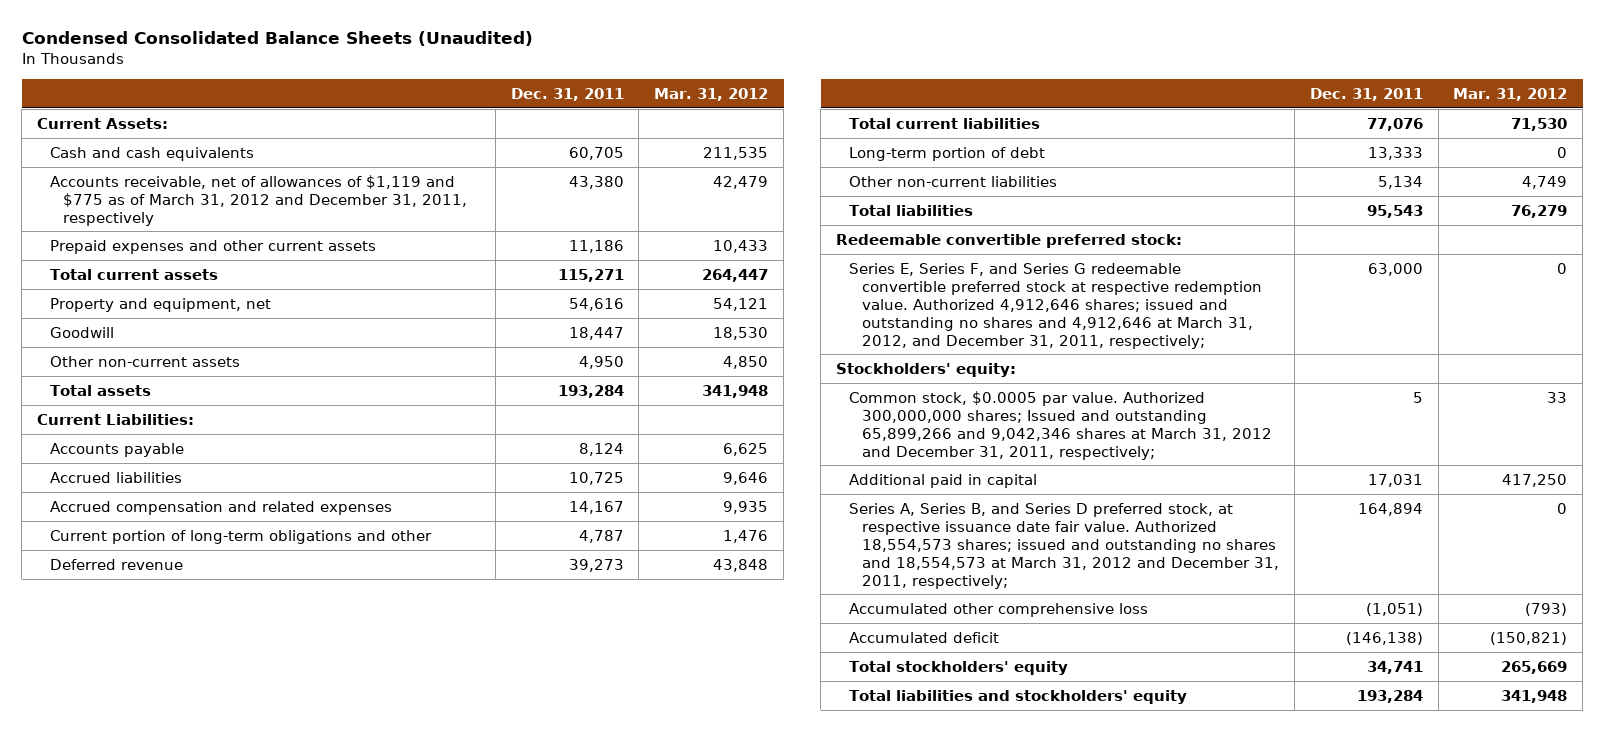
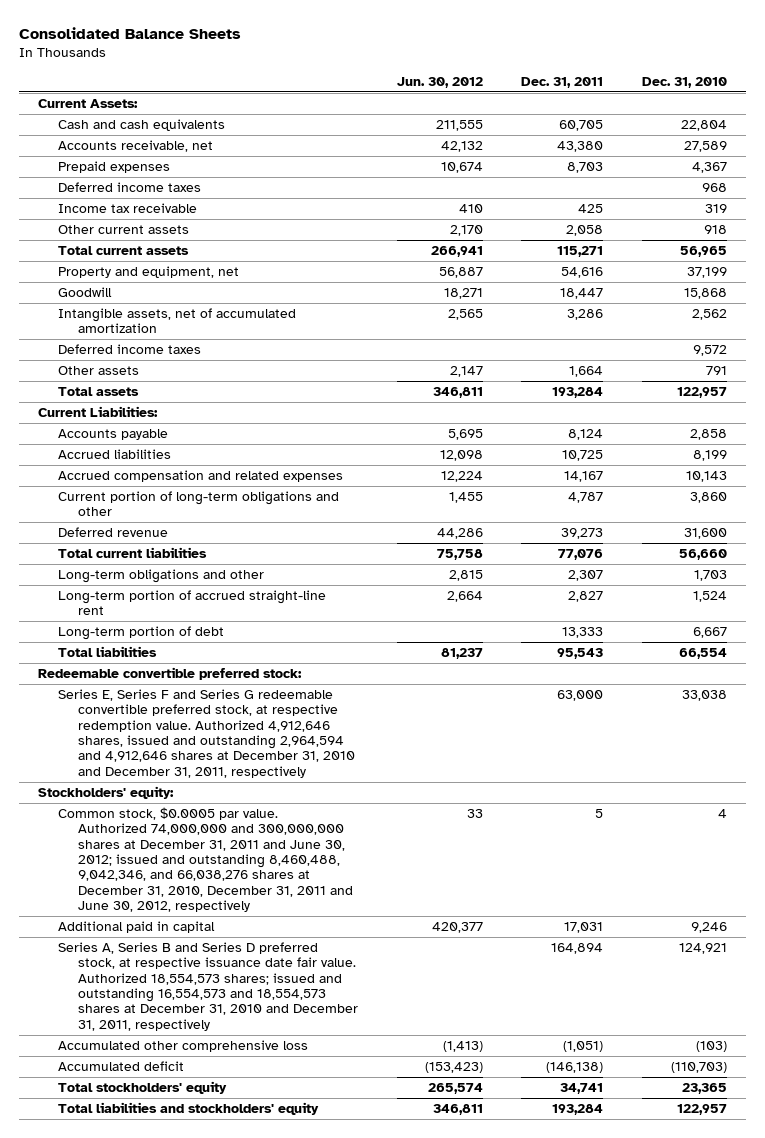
- Condensed Consolidated Balance Sheets (Unaudited)
+ Consolidated Balance Sheets
- | Dec. 31, 2011 | Mar. 31, 2012
+ | Jun. 30, 2012 | Dec. 31, 2011 | Dec. 31, 2010
- Accounts receivable, net of allowances of $1,119 and $775 as of March 31, 2012 and December 31, 2011, respectively | 43,380 | 42,479
- Prepaid expenses and other current assets | 11,186 | 10,433
+ Accounts receivable, net | 42,132 | 43,380 | 27,589
+ Prepaid expenses | 10,674 | 8,703 | 4,367
+ Deferred income taxes | | | 968
+ Income tax receivable | 410 | 425 | 319
+ Other current assets | 2,170 | 2,058 | 918
- Other non-current assets | 4,950 | 4,850
+ Intangible assets, net of accumulated amortization | 2,565 | 3,286 | 2,562
+ Deferred income taxes | | | 9,572
+ Other assets | 2,147 | 1,664 | 791
+ Long-term obligations and other | 2,815 | 2,307 | 1,703
+ Long-term portion of accrued straight-line rent | 2,664 | 2,827 | 1,524
- Other non-current liabilities | 5,134 | 4,749
- Series E, Series F, and Series G redeemable convertible preferred stock at respective redemption value. Authorized 4,912,646 shares; issued and outstanding no shares and 4,912,646 at March 31, 2012, and December 31, 2011, respectively; | 63,000 | 0
+ Series E, Series F and Series G redeemable convertible preferred stock, at respective redemption value. Authorized 4,912,646 shares, issued and outstanding 2,964,594 and 4,912,646 shares at December 31, 2010 and December 31, 2011, respectively | | 63,000 | 33,038
- Common stock, $0.0005 par value. Authorized 300,000,000 shares; Issued and outstanding 65,899,266 and 9,042,346 shares at March 31, 2012 and December 31, 2011, respectively; | 5 | 33
+ Common stock, $0.0005 par value. Authorized 74,000,000 and 300,000,000 shares at December 31, 2011 and June 30, 2012; issued and outstanding 8,460,488, 9,042,346, and 66,038,276 shares at December 31, 2010, December 31, 2011 and June 30, 2012, respectively | 33 | 5 | 4
- Series A, Series B, and Series D preferred stock, at respective issuance date fair value. Authorized 18,554,573 shares; issued and outstanding no shares and 18,554,573 at March 31, 2012 and December 31, 2011, respectively; | 164,894 | 0
+ Series A, Series B and Series D preferred stock, at respective issuance date fair value. Authorized 18,554,573 shares; issued and outstanding 16,554,573 and 18,554,573 shares at December 31, 2010 and December 31, 2011, respectively | | 164,894 | 124,921

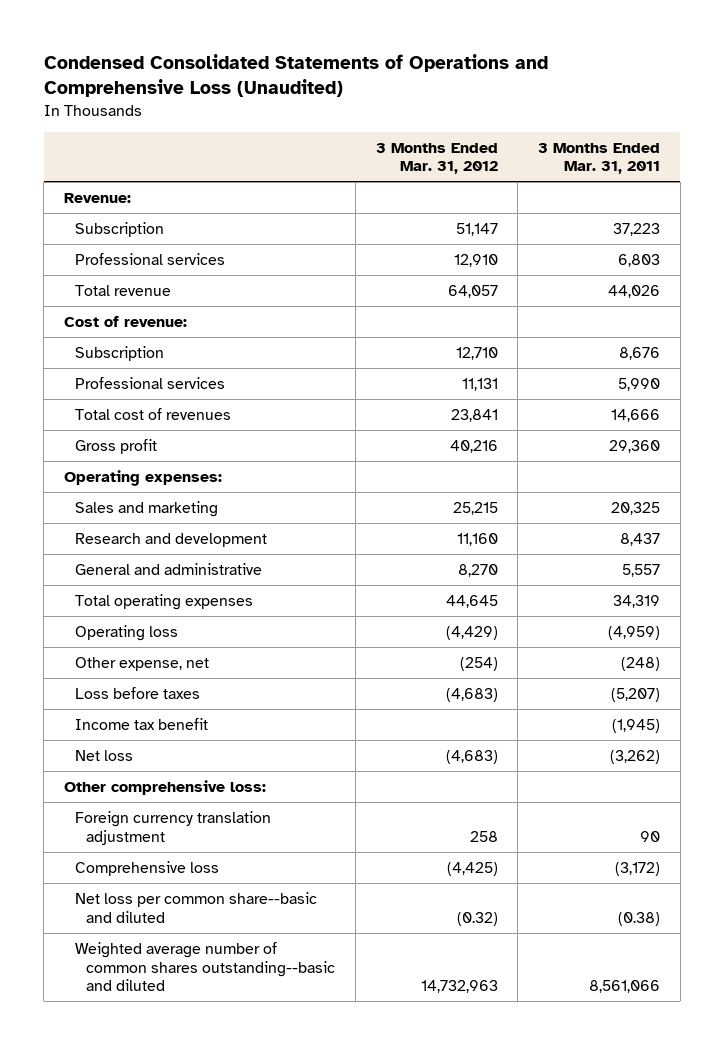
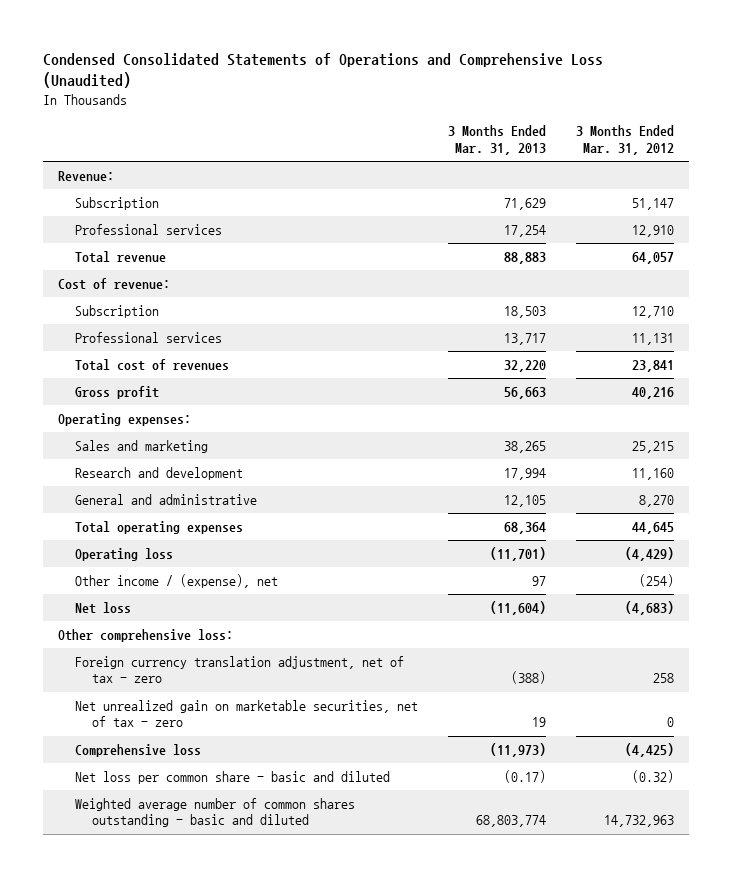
- | 3 Months Ended Mar. 31, 2012 | 3 Months Ended Mar. 31, 2011
+ | 3 Months Ended Mar. 31, 2013 | 3 Months Ended Mar. 31, 2012
- Other expense, net | (254) | (248)
- Loss before taxes | (4,683) | (5,207)
- Income tax benefit | | (1,945)
+ Other income / (expense), net | 97 | (254)
- Foreign currency translation adjustment | 258 | 90
+ Foreign currency translation adjustment, net of tax - zero | (388) | 258
+ Net unrealized gain on marketable securities, net of tax - zero | 19 | 0
- Net loss per common share--basic and diluted | (0.32) | (0.38)
- Weighted average number of common shares outstanding--basic and diluted | 14,732,963 | 8,561,066
+ Net loss per common share - basic and diluted | (0.17) | (0.32)
+ Weighted average number of common shares outstanding - basic and diluted | 68,803,774 | 14,732,963

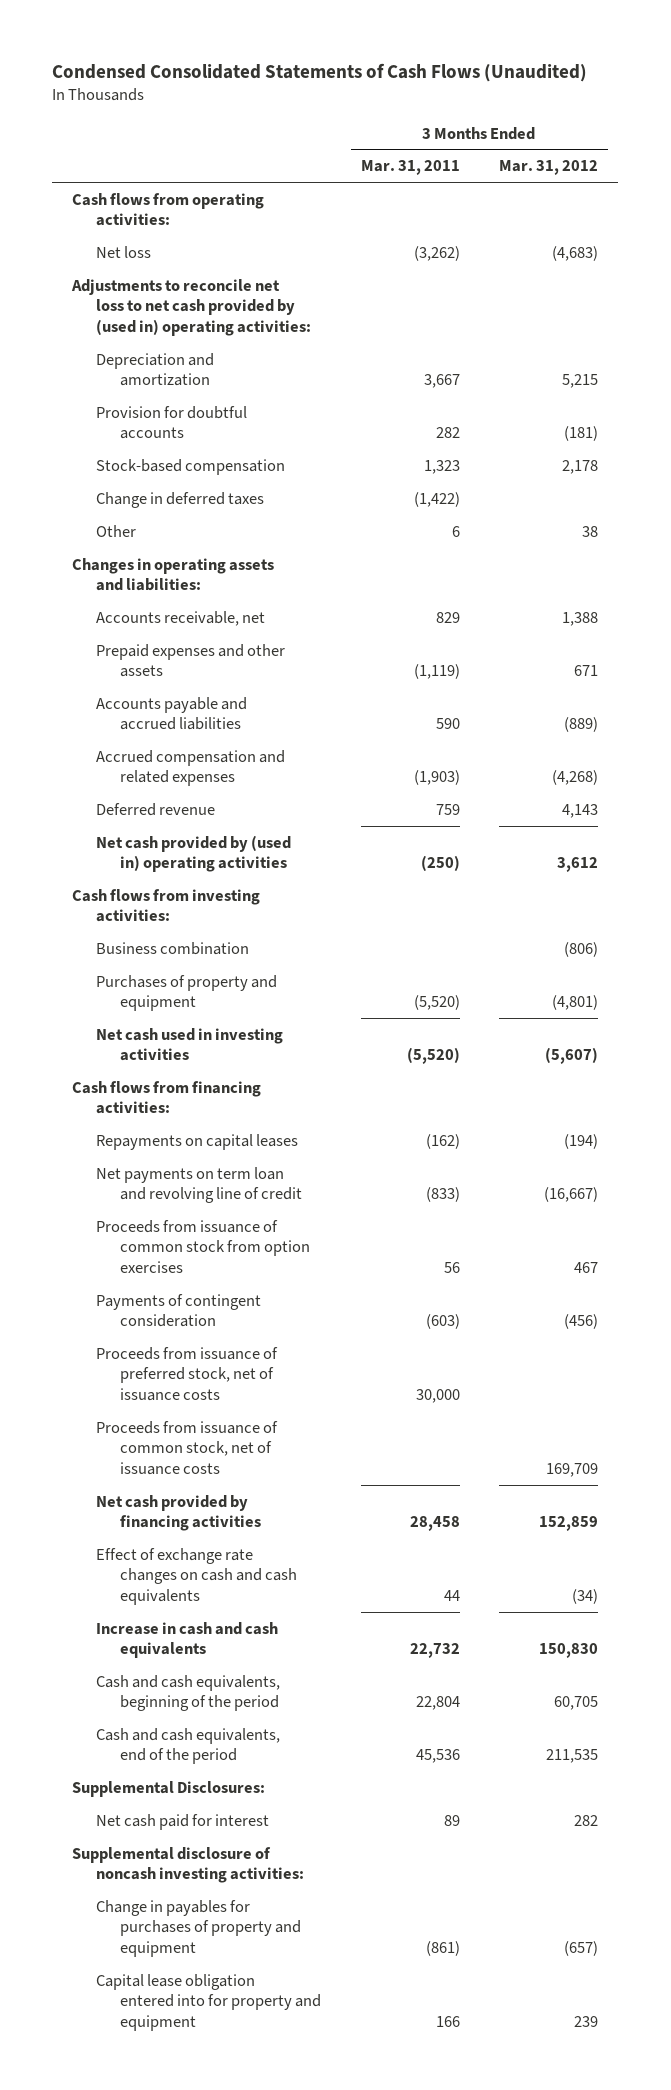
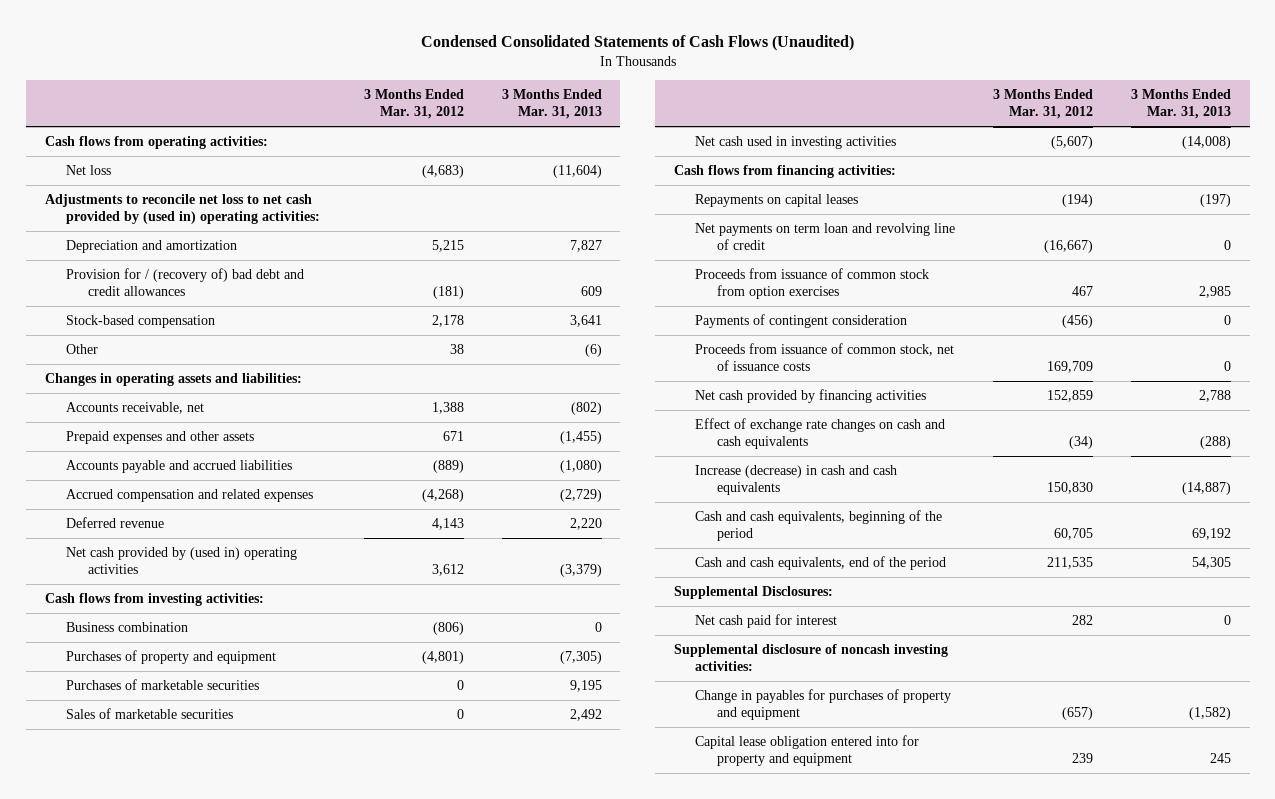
- | 3 Months Ended Mar. 31, 2011 | 3 Months Ended Mar. 31, 2012
+ | 3 Months Ended Mar. 31, 2012 | 3 Months Ended Mar. 31, 2013
- Provision for doubtful accounts | 282 | (181)
+ Provision for / (recovery of) bad debt and credit allowances | (181) | 609
- Change in deferred taxes | (1,422) |
+ Purchases of marketable securities | 0 | 9,195
+ Sales of marketable securities | 0 | 2,492
- Proceeds from issuance of preferred stock, net of issuance costs | 30,000 |
- Increase in cash and cash equivalents | 22,732 | 150,830
+ Increase (decrease) in cash and cash equivalents | 150,830 | (14,887)

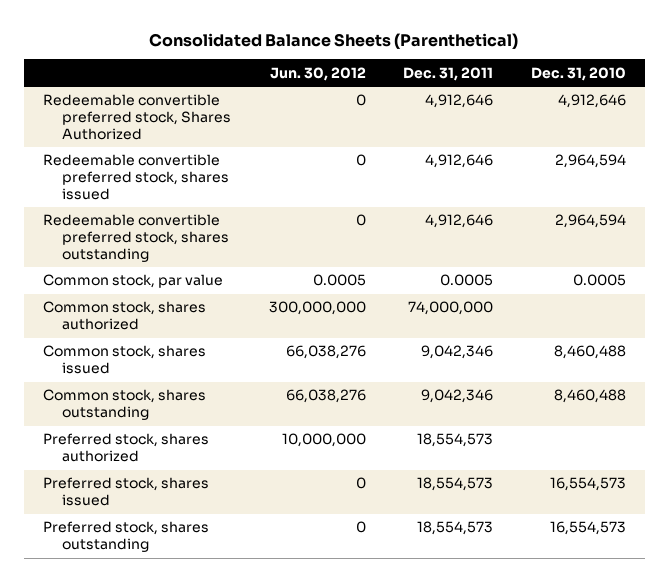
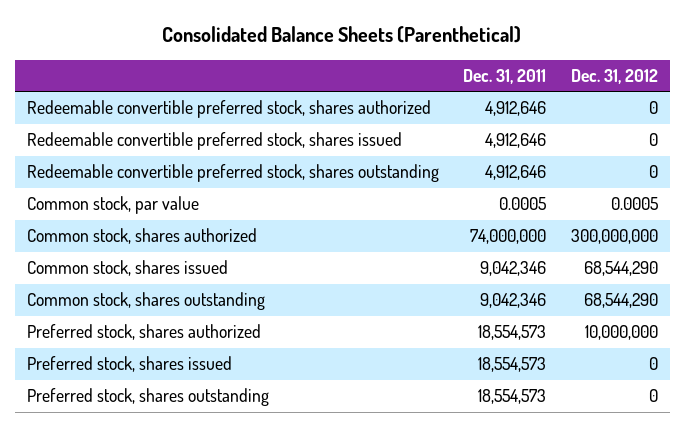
- | Jun. 30, 2012 | Dec. 31, 2011 | Dec. 31, 2010
+ | Dec. 31, 2011 | Dec. 31, 2012
- Redeemable convertible preferred stock, Shares Authorized | 0 | 4,912,646 | 4,912,646
+ Redeemable convertible preferred stock, shares authorized | 4,912,646 | 0

